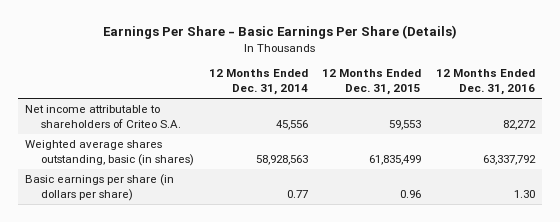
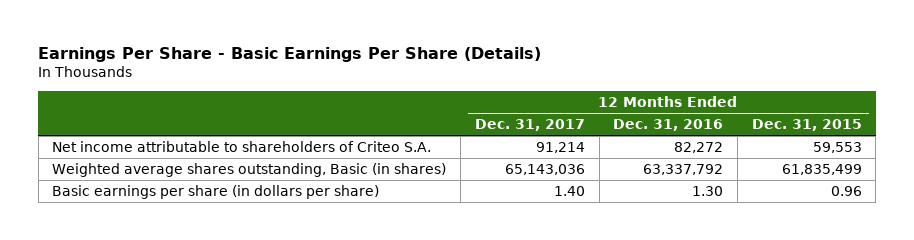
- | 12 Months Ended Dec. 31, 2014 | 12 Months Ended Dec. 31, 2015 | 12 Months Ended Dec. 31, 2016
+ | 12 Months Ended Dec. 31, 2017 | 12 Months Ended Dec. 31, 2016 | 12 Months Ended Dec. 31, 2015
- Weighted average shares outstanding, basic (in shares) | 58,928,563 | 61,835,499 | 63,337,792
+ Weighted average shares outstanding, Basic (in shares) | 65,143,036 | 63,337,792 | 61,835,499

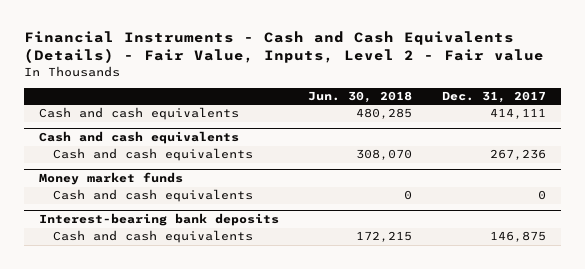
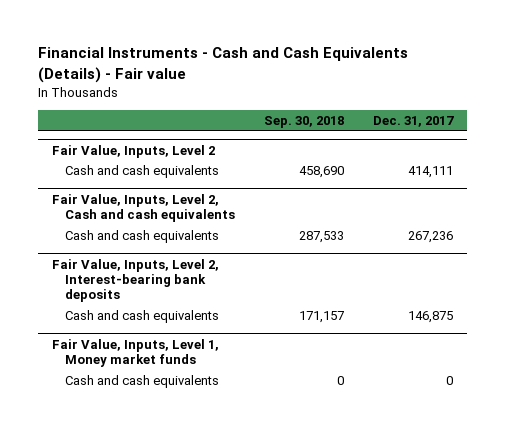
- Financial Instruments - Cash and Cash Equivalents (Details) - Fair Value, Inputs, Level 2 - Fair value
+ Financial Instruments - Cash and Cash Equivalents (Details) - Fair value
- | Jun. 30, 2018 | Dec. 31, 2017
+ | Sep. 30, 2018 | Dec. 31, 2017
+ Fair Value, Inputs, Level 2
- Cash and cash equivalents
+ Fair Value, Inputs, Level 2, Cash and cash equivalents
- Money market funds
- Cash and cash equivalents | 0 | 0
- Interest-bearing bank deposits
+ Fair Value, Inputs, Level 2, Interest-bearing bank deposits
+ Fair Value, Inputs, Level 1, Money market funds
+ Cash and cash equivalents | 0 | 0

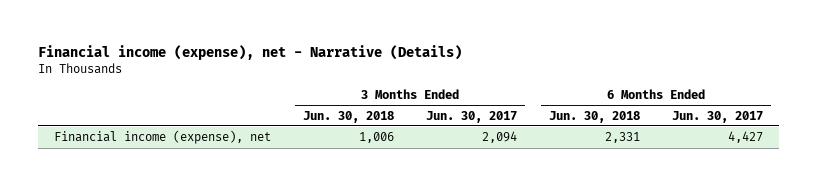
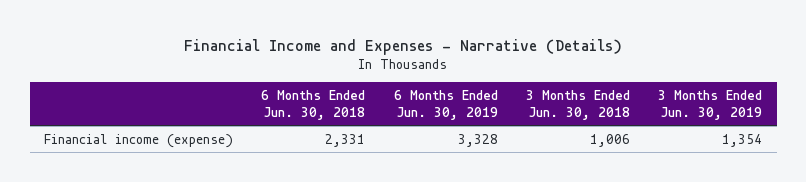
- Financial income (expense), net - Narrative (Details)
+ Financial Income and Expenses - Narrative (Details)
- | 3 Months Ended Jun. 30, 2018 | 3 Months Ended Jun. 30, 2017 | 6 Months Ended Jun. 30, 2018 | 6 Months Ended Jun. 30, 2017
+ | 6 Months Ended Jun. 30, 2018 | 6 Months Ended Jun. 30, 2019 | 3 Months Ended Jun. 30, 2018 | 3 Months Ended Jun. 30, 2019
- Financial income (expense), net | 1,006 | 2,094 | 2,331 | 4,427
+ Financial income (expense) | 2,331 | 3,328 | 1,006 | 1,354

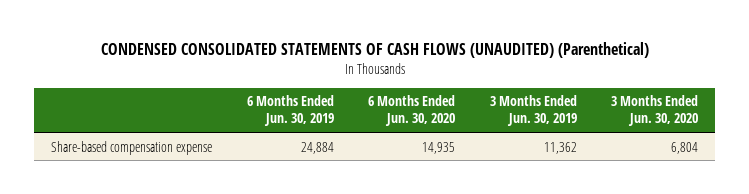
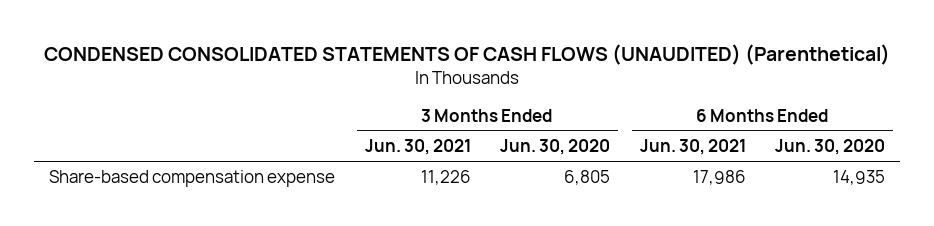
- | 6 Months Ended Jun. 30, 2019 | 6 Months Ended Jun. 30, 2020 | 3 Months Ended Jun. 30, 2019 | 3 Months Ended Jun. 30, 2020
+ | 3 Months Ended Jun. 30, 2021 | 3 Months Ended Jun. 30, 2020 | 6 Months Ended Jun. 30, 2021 | 6 Months Ended Jun. 30, 2020
- Share-based compensation expense | 24,884 | 14,935 | 11,362 | 6,804
+ Share-based compensation expense | 11,226 | 6,805 | 17,986 | 14,935

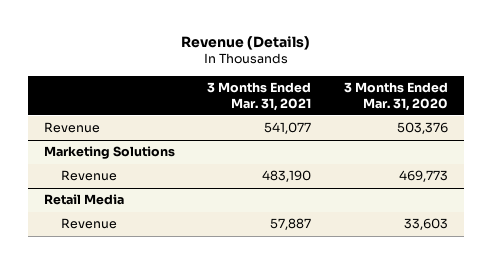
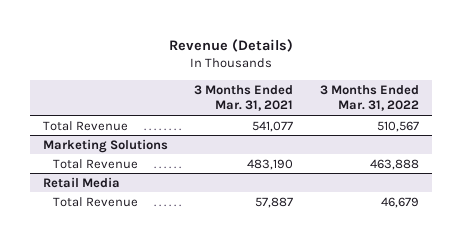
- | 3 Months Ended Mar. 31, 2021 | 3 Months Ended Mar. 31, 2020
+ | 3 Months Ended Mar. 31, 2021 | 3 Months Ended Mar. 31, 2022
- Revenue | 541,077 | 503,376
+ Total Revenue | 541,077 | 510,567
@ Marketing Solutions
- Revenue | 483,190 | 469,773
+ Total Revenue | 483,190 | 463,888
@ Retail Media
- Revenue | 57,887 | 33,603
+ Total Revenue | 57,887 | 46,679

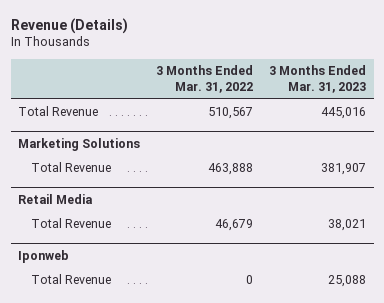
- | 3 Months Ended Mar. 31, 2021 | 3 Months Ended Mar. 31, 2022
+ | 3 Months Ended Mar. 31, 2022 | 3 Months Ended Mar. 31, 2023
+ Iponweb
+ Total Revenue | 0 | 25,088

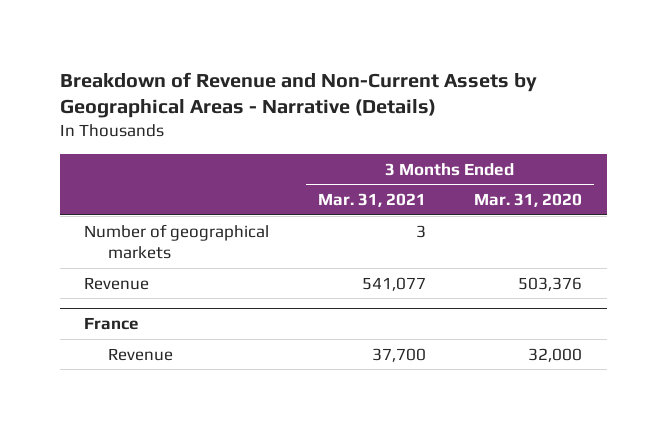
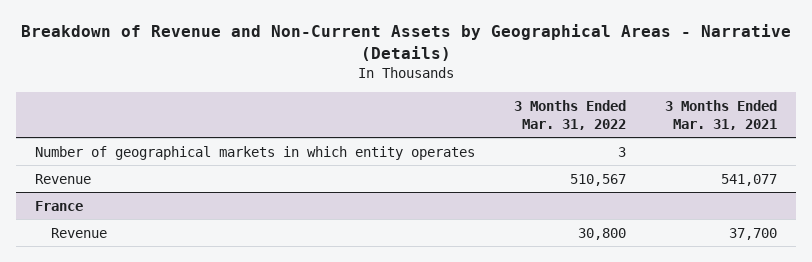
- | 3 Months Ended Mar. 31, 2021 | 3 Months Ended Mar. 31, 2020
+ | 3 Months Ended Mar. 31, 2022 | 3 Months Ended Mar. 31, 2021
- Number of geographical markets | 3 |
+ Number of geographical markets in which entity operates | 3 |

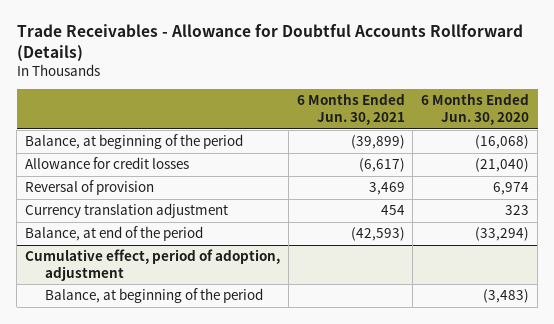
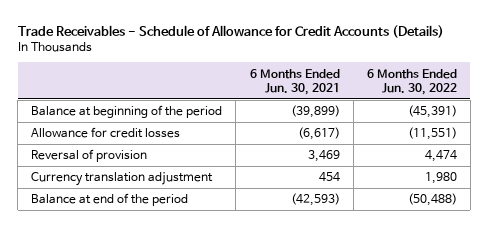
- Trade Receivables - Allowance for Doubtful Accounts Rollforward (Details)
+ Trade Receivables - Schedule of Allowance for Credit Accounts (Details)
- | 6 Months Ended Jun. 30, 2021 | 6 Months Ended Jun. 30, 2020
+ | 6 Months Ended Jun. 30, 2021 | 6 Months Ended Jun. 30, 2022
- Balance, at beginning of the period | (39,899) | (16,068)
+ Balance at beginning of the period | (39,899) | (45,391)
- Balance, at end of the period | (42,593) | (33,294)
- Cumulative effect, period of adoption, adjustment
- Balance, at beginning of the period | | (3,483)
+ Balance at end of the period | (42,593) | (50,488)

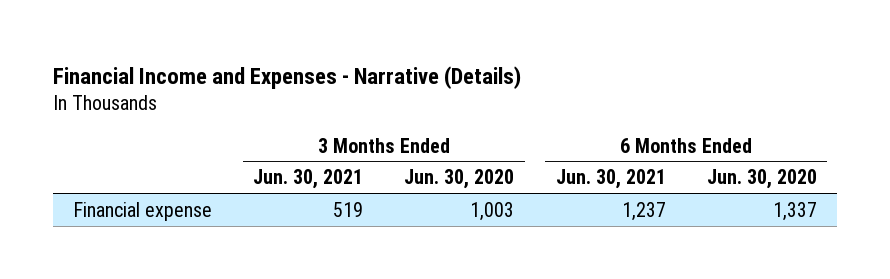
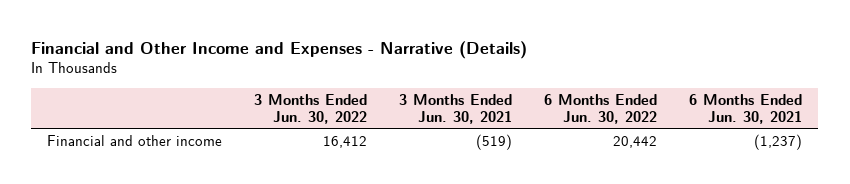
- Financial Income and Expenses - Narrative (Details)
+ Financial and Other Income and Expenses - Narrative (Details)
- | 3 Months Ended Jun. 30, 2021 | 3 Months Ended Jun. 30, 2020 | 6 Months Ended Jun. 30, 2021 | 6 Months Ended Jun. 30, 2020
+ | 3 Months Ended Jun. 30, 2022 | 3 Months Ended Jun. 30, 2021 | 6 Months Ended Jun. 30, 2022 | 6 Months Ended Jun. 30, 2021
- Financial expense | 519 | 1,003 | 1,237 | 1,337
+ Financial and other income | 16,412 | (519) | 20,442 | (1,237)

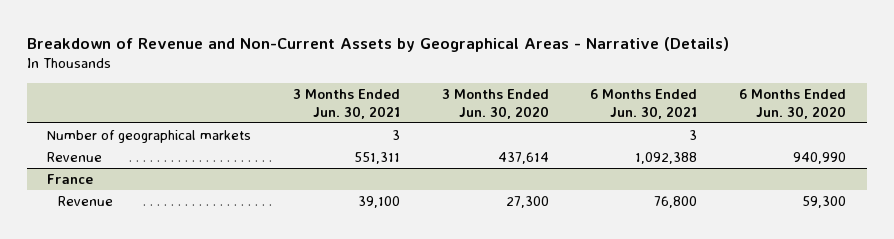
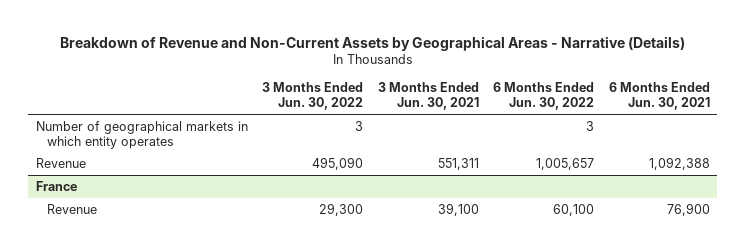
- | 3 Months Ended Jun. 30, 2021 | 3 Months Ended Jun. 30, 2020 | 6 Months Ended Jun. 30, 2021 | 6 Months Ended Jun. 30, 2020
+ | 3 Months Ended Jun. 30, 2022 | 3 Months Ended Jun. 30, 2021 | 6 Months Ended Jun. 30, 2022 | 6 Months Ended Jun. 30, 2021
- Number of geographical markets | 3 | | 3 |
+ Number of geographical markets in which entity operates | 3 | | 3 |
@ France
- Revenue | 39,100 | 27,300 | 76,800 | 59,300
+ Revenue | 29,300 | 39,100 | 60,100 | 76,900

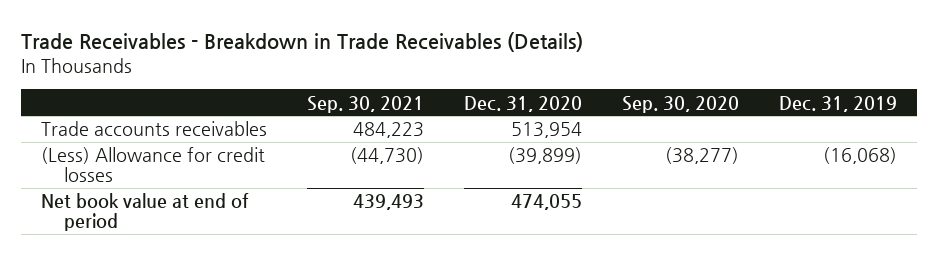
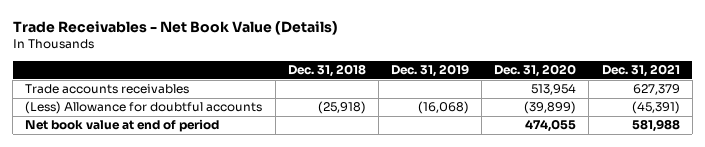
- Trade Receivables - Breakdown in Trade Receivables (Details)
+ Trade Receivables - Net Book Value (Details)
- | Sep. 30, 2021 | Dec. 31, 2020 | Sep. 30, 2020 | Dec. 31, 2019
+ | Dec. 31, 2018 | Dec. 31, 2019 | Dec. 31, 2020 | Dec. 31, 2021
- (Less) Allowance for credit losses | (44,730) | (39,899) | (38,277) | (16,068)
+ (Less) Allowance for doubtful accounts | (25,918) | (16,068) | (39,899) | (45,391)

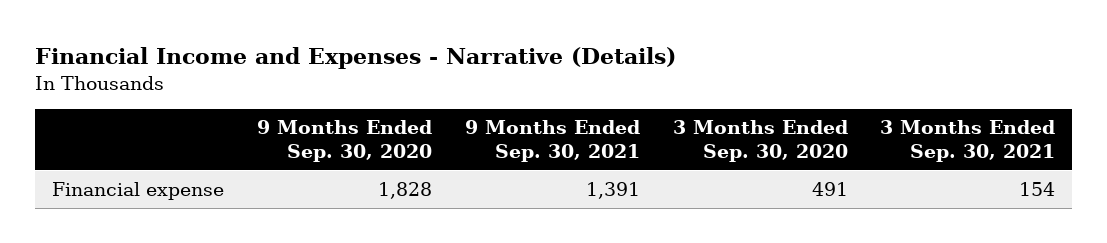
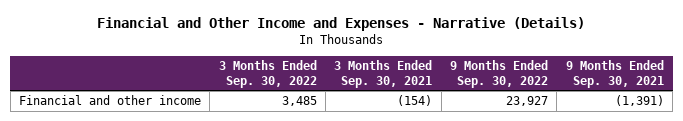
- Financial Income and Expenses - Narrative (Details)
+ Financial and Other Income and Expenses - Narrative (Details)
- | 9 Months Ended Sep. 30, 2020 | 9 Months Ended Sep. 30, 2021 | 3 Months Ended Sep. 30, 2020 | 3 Months Ended Sep. 30, 2021
+ | 3 Months Ended Sep. 30, 2022 | 3 Months Ended Sep. 30, 2021 | 9 Months Ended Sep. 30, 2022 | 9 Months Ended Sep. 30, 2021
- Financial expense | 1,828 | 1,391 | 491 | 154
+ Financial and other income | 3,485 | (154) | 23,927 | (1,391)

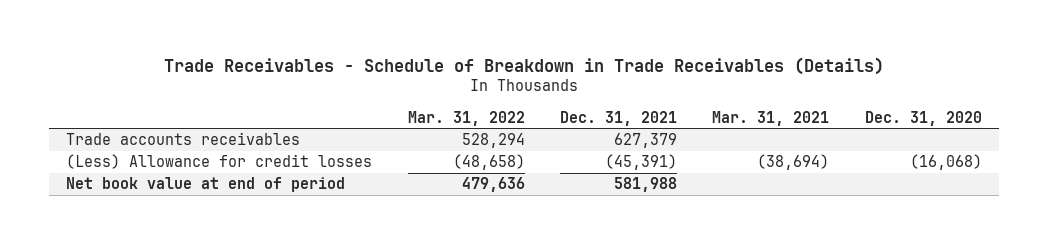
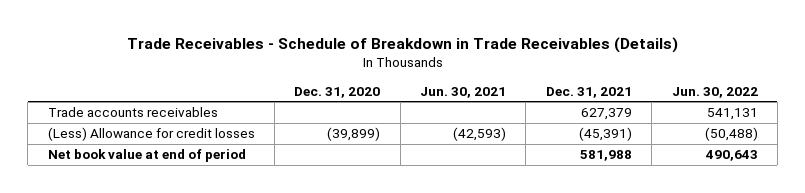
- | Mar. 31, 2022 | Dec. 31, 2021 | Mar. 31, 2021 | Dec. 31, 2020
+ | Dec. 31, 2020 | Jun. 30, 2021 | Dec. 31, 2021 | Jun. 30, 2022
- (Less) Allowance for credit losses | (48,658) | (45,391) | (38,694) | (16,068)
+ (Less) Allowance for credit losses | (39,899) | (42,593) | (45,391) | (50,488)

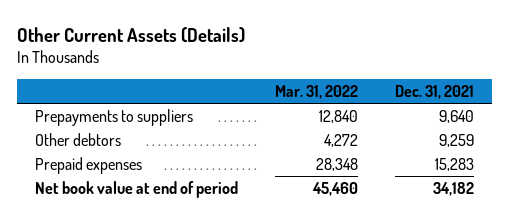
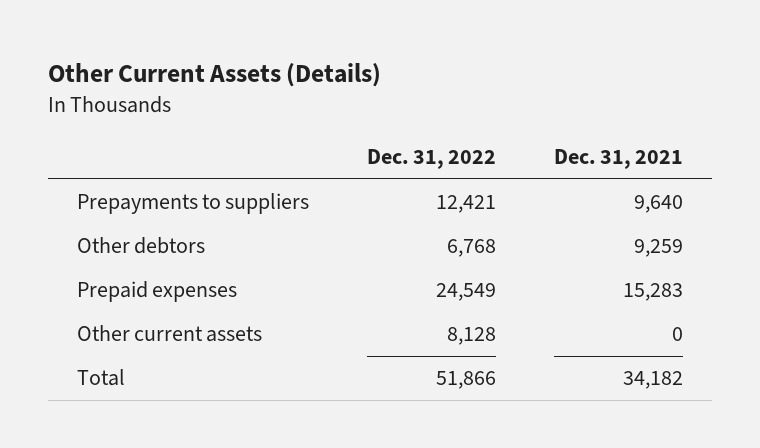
- | Mar. 31, 2022 | Dec. 31, 2021
+ | Dec. 31, 2022 | Dec. 31, 2021
- Net book value at end of period | 45,460 | 34,182
+ Other current assets | 8,128 | 0
+ Total | 51,866 | 34,182

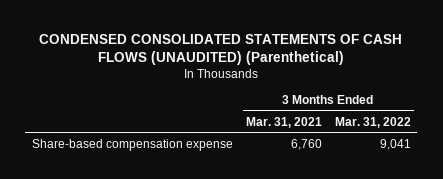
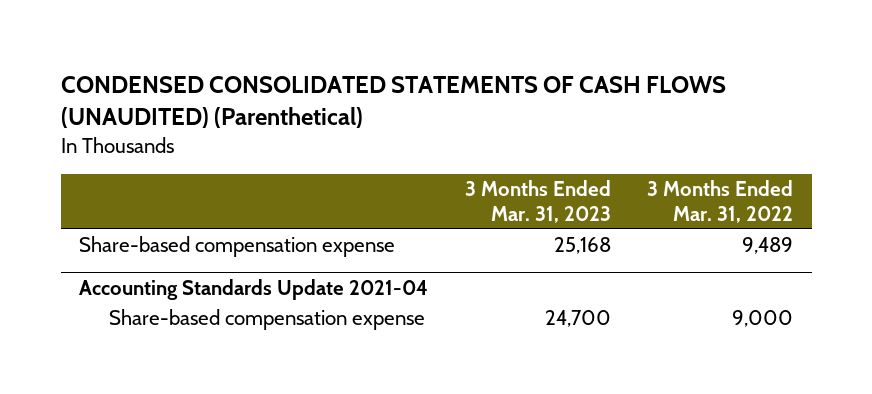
- | 3 Months Ended Mar. 31, 2021 | 3 Months Ended Mar. 31, 2022
+ | 3 Months Ended Mar. 31, 2023 | 3 Months Ended Mar. 31, 2022
- Share-based compensation expense | 6,760 | 9,041
+ Share-based compensation expense | 25,168 | 9,489
+ Accounting Standards Update 2021-04
+ Share-based compensation expense | 24,700 | 9,000

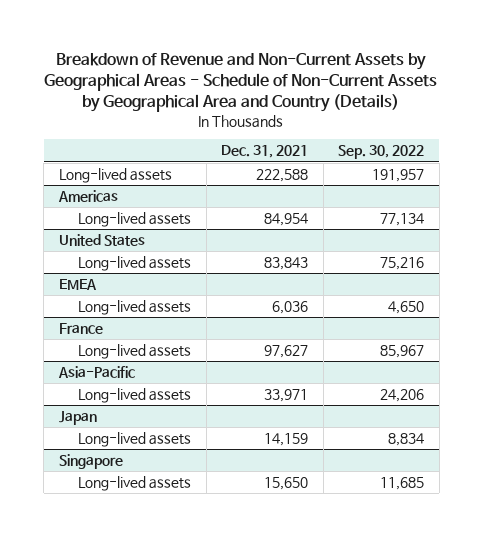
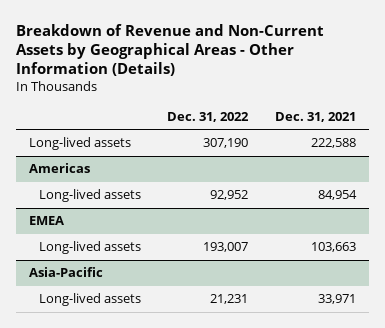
- Breakdown of Revenue and Non-Current Assets by Geographical Areas - Schedule of Non-Current Assets by Geographical Area and Country (Details)
+ Breakdown of Revenue and Non-Current Assets by Geographical Areas - Other Information (Details)
- | Dec. 31, 2021 | Sep. 30, 2022
+ | Dec. 31, 2022 | Dec. 31, 2021
- United States
- Long-lived assets | 83,843 | 75,216
@ EMEA
- Long-lived assets | 6,036 | 4,650
- France
- Long-lived assets | 97,627 | 85,967
@ EMEA
+ Long-lived assets | 193,007 | 103,663
- Japan
- Long-lived assets | 14,159 | 8,834
- Singapore
- Long-lived assets | 15,650 | 11,685

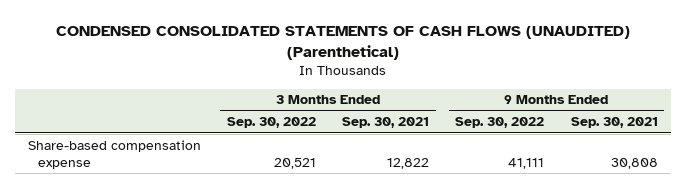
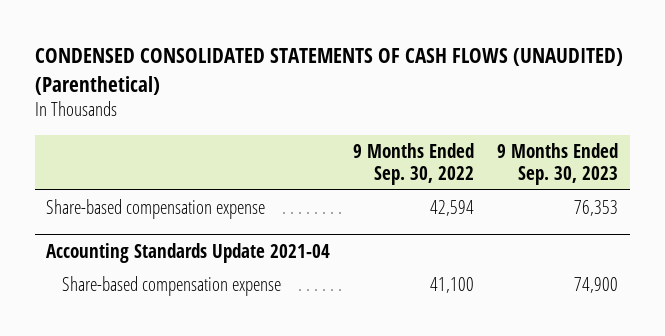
- | 3 Months Ended Sep. 30, 2022 | 3 Months Ended Sep. 30, 2021 | 9 Months Ended Sep. 30, 2022 | 9 Months Ended Sep. 30, 2021
+ | 9 Months Ended Sep. 30, 2022 | 9 Months Ended Sep. 30, 2023
- Share-based compensation expense | 20,521 | 12,822 | 41,111 | 30,808
+ Share-based compensation expense | 42,594 | 76,353
+ Accounting Standards Update 2021-04
+ Share-based compensation expense | 41,100 | 74,900

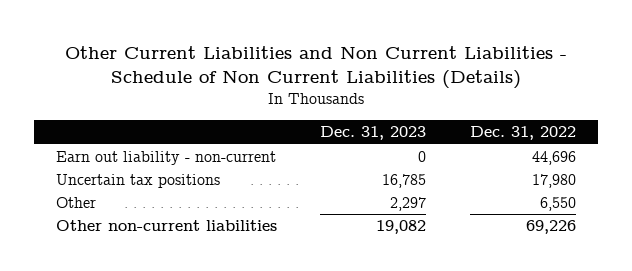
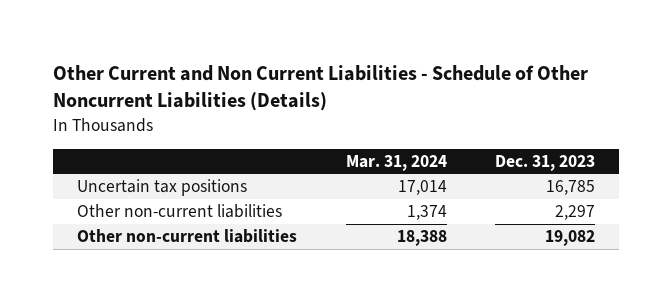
- Other Current Liabilities and Non Current Liabilities - Schedule of Non Current Liabilities (Details)
+ Other Current and Non Current Liabilities - Schedule of Other Noncurrent Liabilities (Details)
- | Dec. 31, 2023 | Dec. 31, 2022
+ | Mar. 31, 2024 | Dec. 31, 2023
- Earn out liability - non-current | 0 | 44,696
- Other | 2,297 | 6,550
+ Other non-current liabilities | 1,374 | 2,297

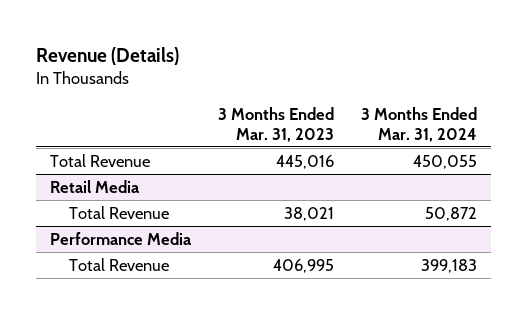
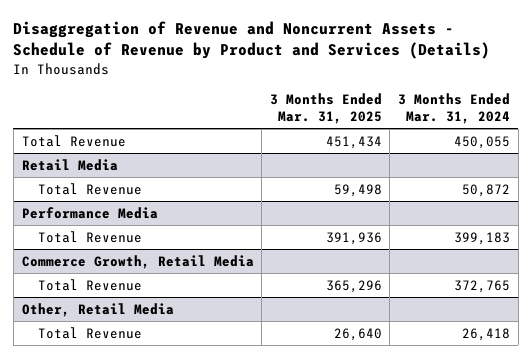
- Revenue (Details)
+ Disaggregation of Revenue and Noncurrent Assets - Schedule of Revenue by Product and Services (Details)
- | 3 Months Ended Mar. 31, 2023 | 3 Months Ended Mar. 31, 2024
+ | 3 Months Ended Mar. 31, 2025 | 3 Months Ended Mar. 31, 2024
+ Commerce Growth, Retail Media
+ Total Revenue | 365,296 | 372,765
+ Other, Retail Media
+ Total Revenue | 26,640 | 26,418

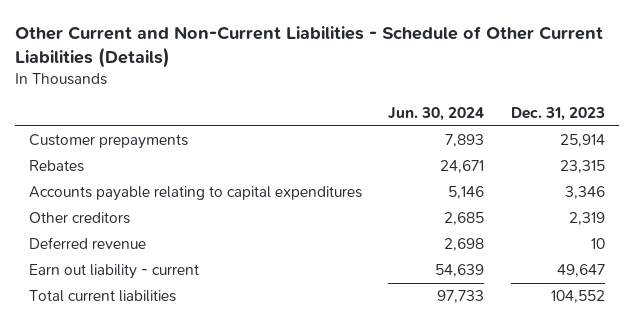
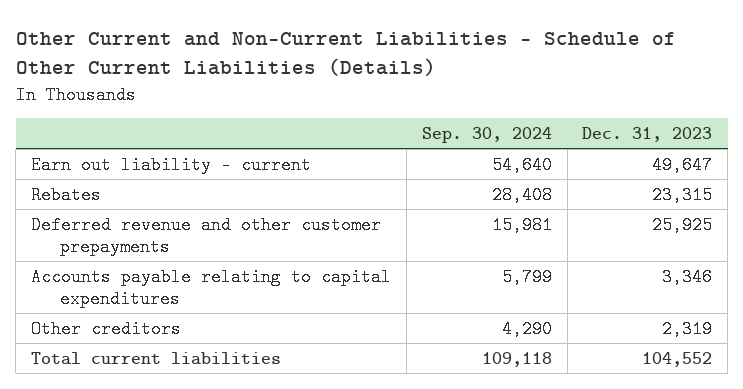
- | Jun. 30, 2024 | Dec. 31, 2023
+ | Sep. 30, 2024 | Dec. 31, 2023
- Customer prepayments | 7,893 | 25,914
moved up: Earn out liability - current | 54,640 | 49,647
+ Deferred revenue and other customer prepayments | 15,981 | 25,925
- Deferred revenue | 2,698 | 10

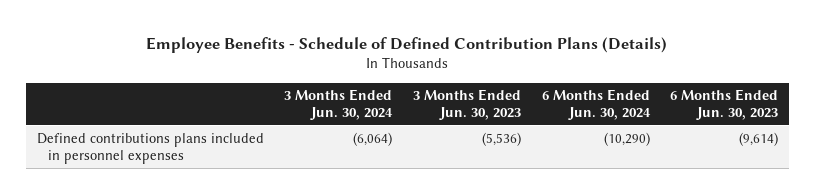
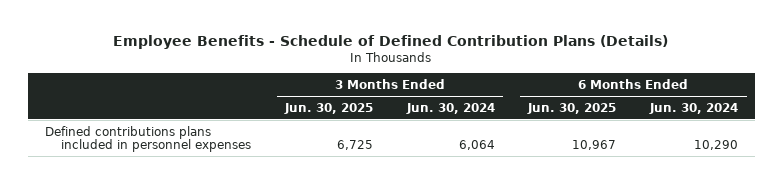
- | 3 Months Ended Jun. 30, 2024 | 3 Months Ended Jun. 30, 2023 | 6 Months Ended Jun. 30, 2024 | 6 Months Ended Jun. 30, 2023
+ | 3 Months Ended Jun. 30, 2025 | 3 Months Ended Jun. 30, 2024 | 6 Months Ended Jun. 30, 2025 | 6 Months Ended Jun. 30, 2024
- Defined contributions plans included in personnel expenses | (6,064) | (5,536) | (10,290) | (9,614)
+ Defined contributions plans included in personnel expenses | 6,725 | 6,064 | 10,967 | 10,290

